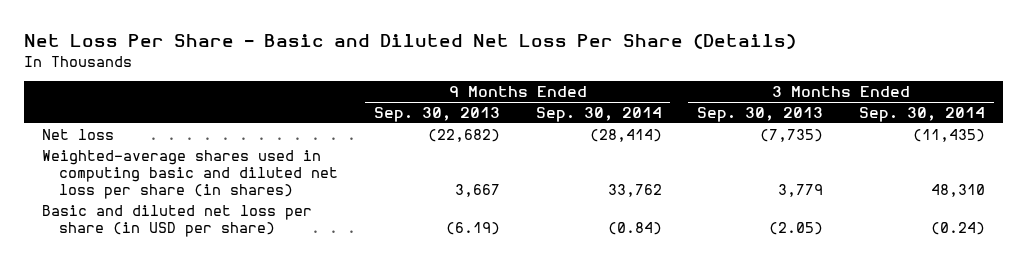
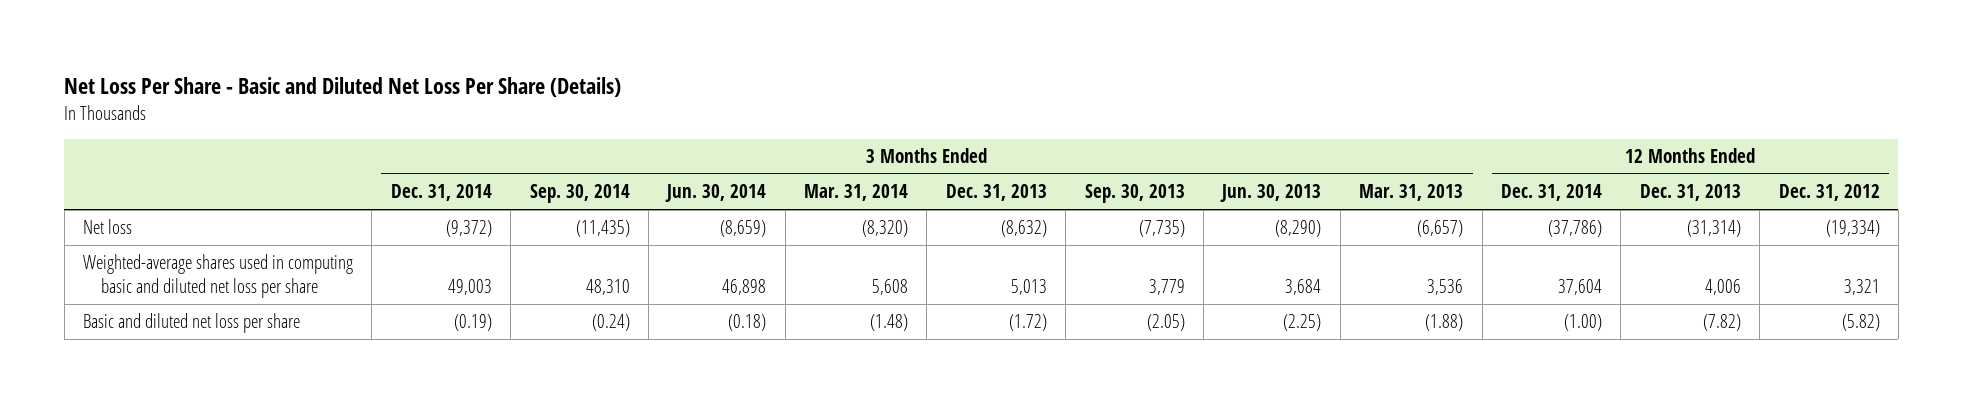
- | 9 Months Ended Sep. 30, 2013 | 9 Months Ended Sep. 30, 2014 | 3 Months Ended Sep. 30, 2013 | 3 Months Ended Sep. 30, 2014
+ | 3 Months Ended Dec. 31, 2014 | 3 Months Ended Sep. 30, 2014 | 3 Months Ended Jun. 30, 2014 | 3 Months Ended Mar. 31, 2014 | 3 Months Ended Dec. 31, 2013 | 3 Months Ended Sep. 30, 2013 | 3 Months Ended Jun. 30, 2013 | 3 Months Ended Mar. 31, 2013 | 12 Months Ended Dec. 31, 2014 | 12 Months Ended Dec. 31, 2013 | 12 Months Ended Dec. 31, 2012
- Weighted-average shares used in computing basic and diluted net loss per share (in shares) | 3,667 | 33,762 | 3,779 | 48,310
- Basic and diluted net loss per share (in USD per share) | (6.19) | (0.84) | (2.05) | (0.24)
+ Weighted-average shares used in computing basic and diluted net loss per share | 49,003 | 48,310 | 46,898 | 5,608 | 5,013 | 3,779 | 3,684 | 3,536 | 37,604 | 4,006 | 3,321
+ Basic and diluted net loss per share | (0.19) | (0.24) | (0.18) | (1.48) | (1.72) | (2.05) | (2.25) | (1.88) | (1.00) | (7.82) | (5.82)

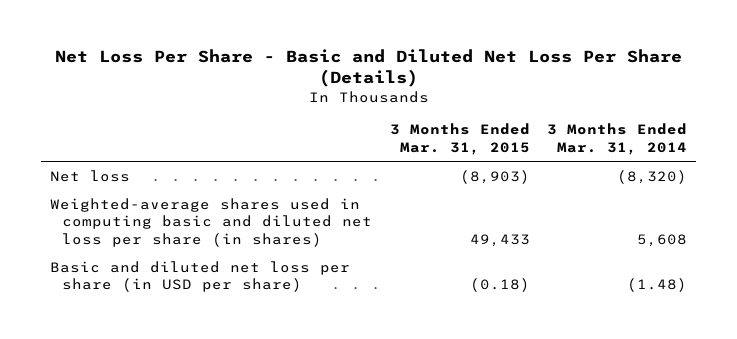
- | 3 Months Ended Dec. 31, 2014 | 3 Months Ended Sep. 30, 2014 | 3 Months Ended Jun. 30, 2014 | 3 Months Ended Mar. 31, 2014 | 3 Months Ended Dec. 31, 2013 | 3 Months Ended Sep. 30, 2013 | 3 Months Ended Jun. 30, 2013 | 3 Months Ended Mar. 31, 2013 | 12 Months Ended Dec. 31, 2014 | 12 Months Ended Dec. 31, 2013 | 12 Months Ended Dec. 31, 2012
+ | 3 Months Ended Mar. 31, 2015 | 3 Months Ended Mar. 31, 2014
- Weighted-average shares used in computing basic and diluted net loss per share | 49,003 | 48,310 | 46,898 | 5,608 | 5,013 | 3,779 | 3,684 | 3,536 | 37,604 | 4,006 | 3,321
- Basic and diluted net loss per share | (0.19) | (0.24) | (0.18) | (1.48) | (1.72) | (2.05) | (2.25) | (1.88) | (1.00) | (7.82) | (5.82)
+ Weighted-average shares used in computing basic and diluted net loss per share (in shares) | 49,433 | 5,608
+ Basic and diluted net loss per share (in USD per share) | (0.18) | (1.48)

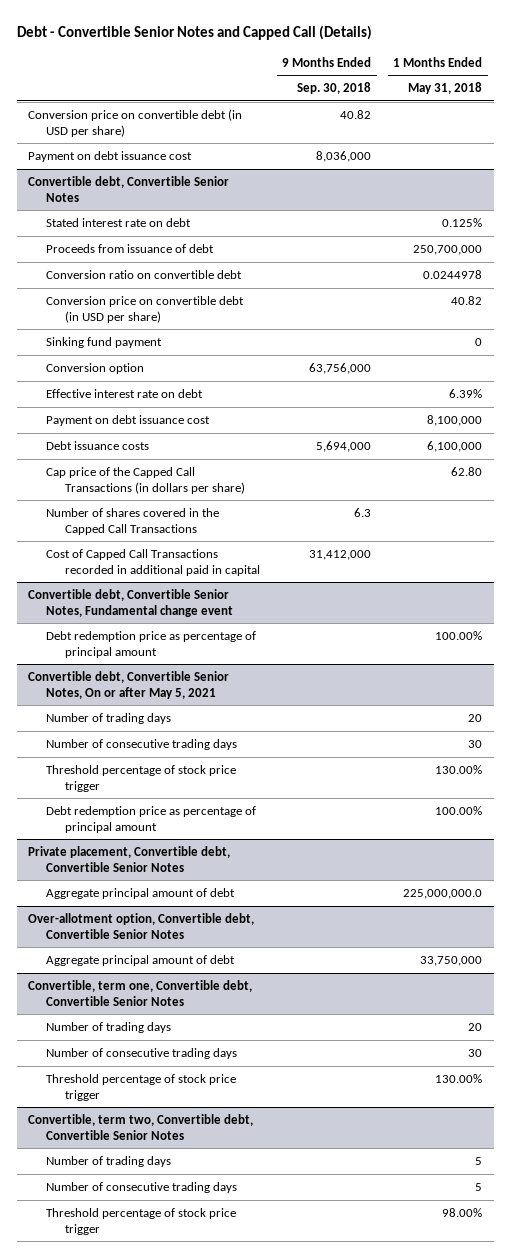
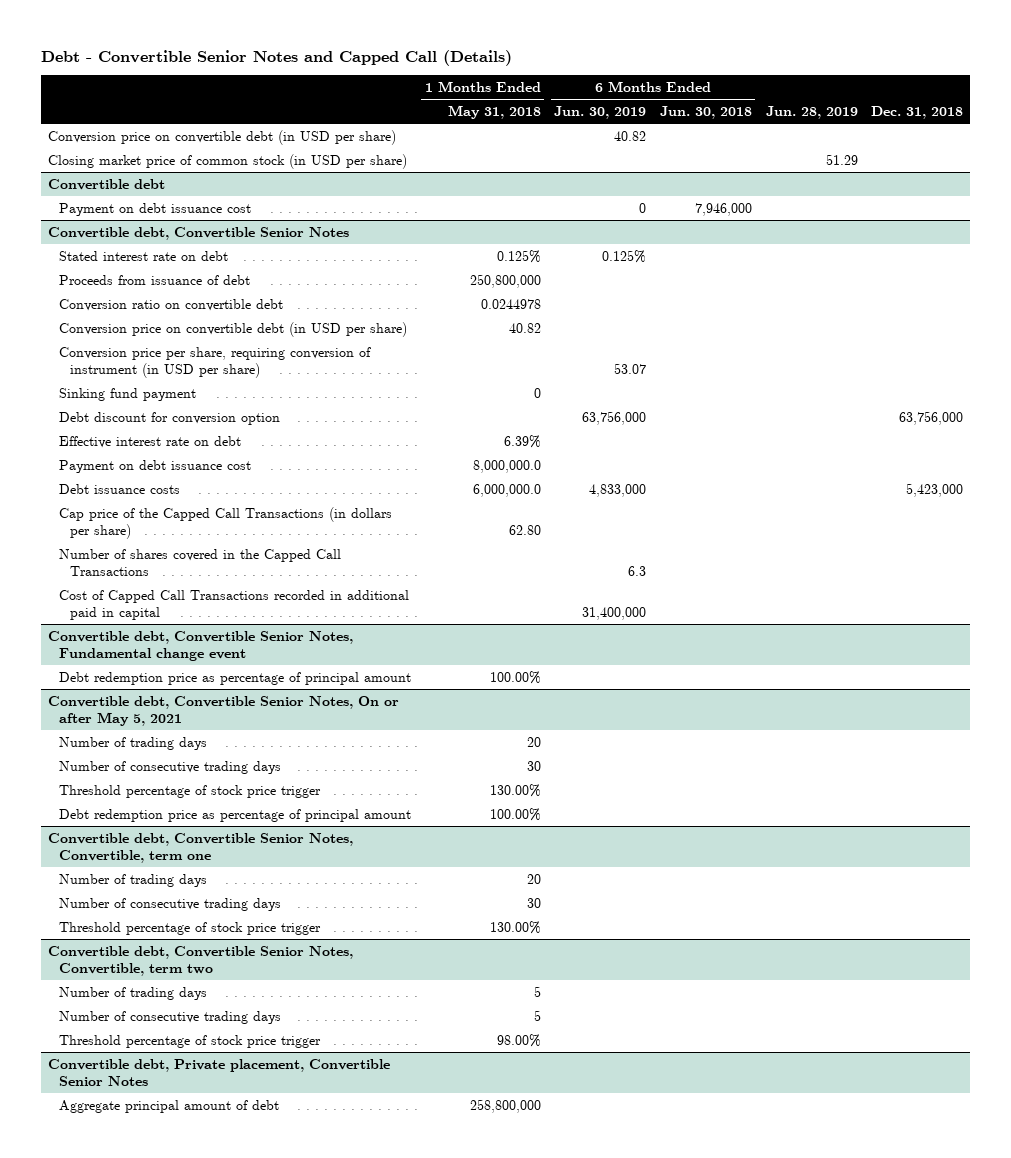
- | 9 Months Ended Sep. 30, 2018 | 1 Months Ended May 31, 2018
+ | 1 Months Ended May 31, 2018 | 6 Months Ended Jun. 30, 2019 | 6 Months Ended Jun. 30, 2018 | Jun. 28, 2019 | Dec. 31, 2018
+ Closing market price of common stock (in USD per share) | | | | 51.29 |
+ Convertible debt
@ Convertible debt, Convertible Senior Notes
- Proceeds from issuance of debt | | 250,700,000
+ Proceeds from issuance of debt | 250,800,000 | | | |
+ Conversion price per share, requiring conversion of instrument (in USD per share) | | 53.07 | | |
- Conversion option | 63,756,000 |
+ Debt discount for conversion option | | 63,756,000 | | | 63,756,000
- Payment on debt issuance cost | | 8,100,000
- Debt issuance costs | 5,694,000 | 6,100,000
+ Payment on debt issuance cost | 8,000,000.0 | | | |
+ Debt issuance costs | 6,000,000.0 | 4,833,000 | | | 5,423,000
- Private placement, Convertible debt, Convertible Senior Notes
- Aggregate principal amount of debt | | 225,000,000.0
- Over-allotment option, Convertible debt, Convertible Senior Notes
- Aggregate principal amount of debt | | 33,750,000
- Convertible, term one, Convertible debt, Convertible Senior Notes
+ Convertible debt, Convertible Senior Notes, Convertible, term one
- Convertible, term two, Convertible debt, Convertible Senior Notes
+ Convertible debt, Convertible Senior Notes, Convertible, term two
+ Convertible debt, Private placement, Convertible Senior Notes
+ Aggregate principal amount of debt | 258,800,000 | | | |

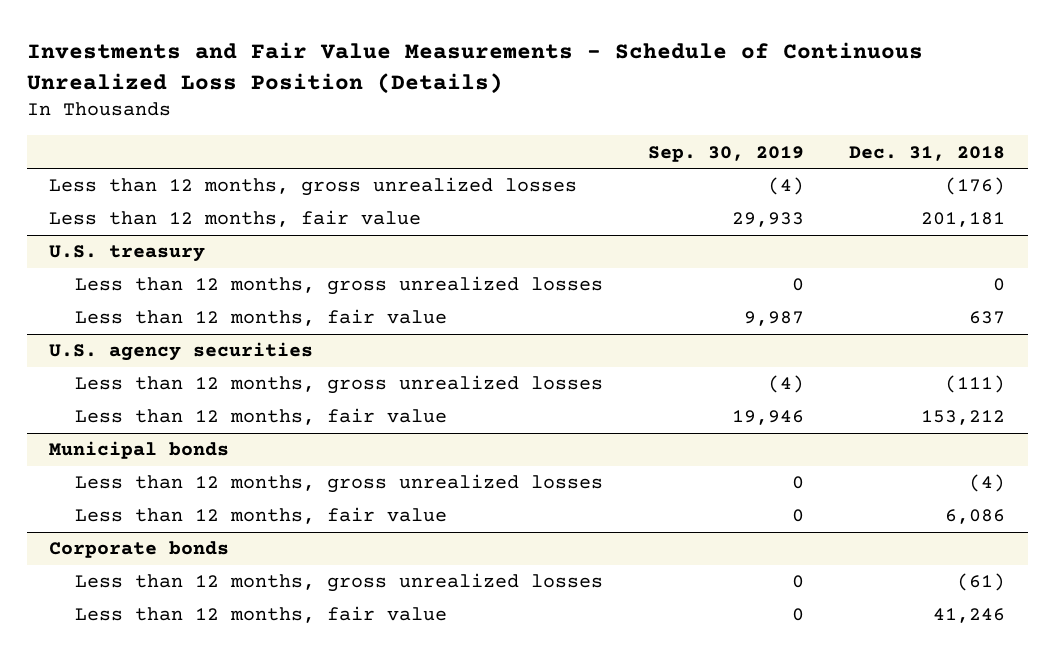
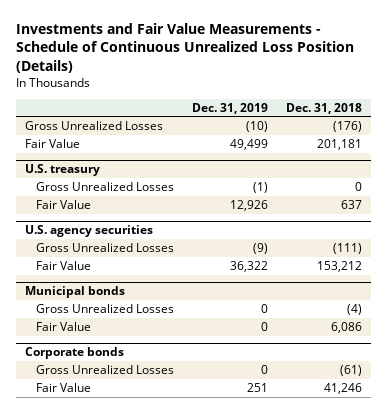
- | Sep. 30, 2019 | Dec. 31, 2018
+ | Dec. 31, 2019 | Dec. 31, 2018
- Less than 12 months, gross unrealized losses | (4) | (176)
- Less than 12 months, fair value | 29,933 | 201,181
+ Gross Unrealized Losses | (10) | (176)
+ Fair Value | 49,499 | 201,181
@ U.S. treasury
- Less than 12 months, gross unrealized losses | 0 | 0
- Less than 12 months, fair value | 9,987 | 637
+ Gross Unrealized Losses | (1) | 0
+ Fair Value | 12,926 | 637
@ U.S. agency securities
- Less than 12 months, gross unrealized losses | (4) | (111)
- Less than 12 months, fair value | 19,946 | 153,212
+ Gross Unrealized Losses | (9) | (111)
+ Fair Value | 36,322 | 153,212
@ Municipal bonds
- Less than 12 months, gross unrealized losses | 0 | (4)
- Less than 12 months, fair value | 0 | 6,086
+ Gross Unrealized Losses | 0 | (4)
+ Fair Value | 0 | 6,086
@ Corporate bonds
- Less than 12 months, gross unrealized losses | 0 | (61)
- Less than 12 months, fair value | 0 | 41,246
+ Gross Unrealized Losses | 0 | (61)
+ Fair Value | 251 | 41,246

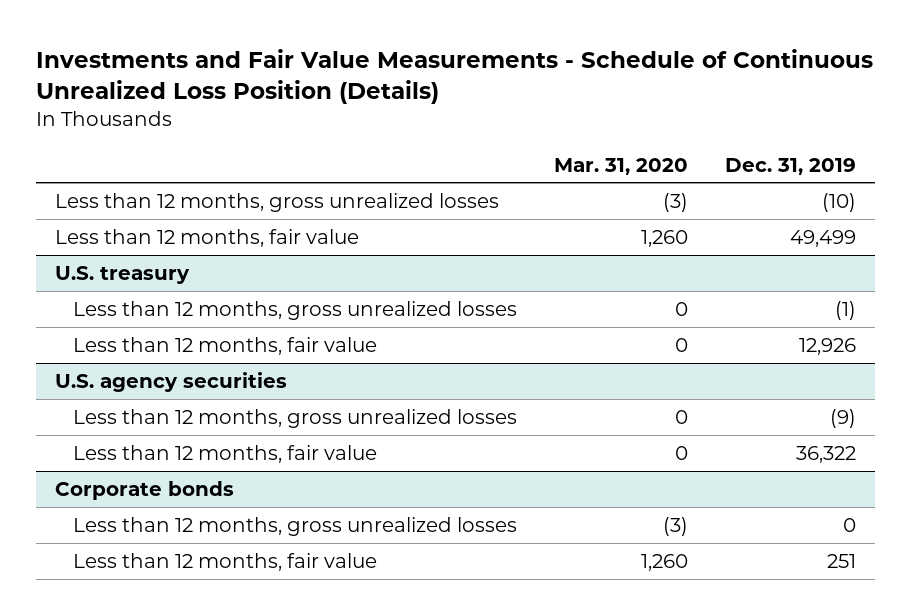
- | Dec. 31, 2019 | Dec. 31, 2018
+ | Mar. 31, 2020 | Dec. 31, 2019
- Gross Unrealized Losses | (10) | (176)
- Fair Value | 49,499 | 201,181
+ Less than 12 months, gross unrealized losses | (3) | (10)
+ Less than 12 months, fair value | 1,260 | 49,499
@ U.S. treasury
- Gross Unrealized Losses | (1) | 0
- Fair Value | 12,926 | 637
+ Less than 12 months, gross unrealized losses | 0 | (1)
+ Less than 12 months, fair value | 0 | 12,926
@ U.S. agency securities
- Gross Unrealized Losses | (9) | (111)
- Fair Value | 36,322 | 153,212
- Municipal bonds
- Gross Unrealized Losses | 0 | (4)
- Fair Value | 0 | 6,086
@ U.S. agency securities
+ Less than 12 months, gross unrealized losses | 0 | (9)
+ Less than 12 months, fair value | 0 | 36,322
@ Corporate bonds
- Gross Unrealized Losses | 0 | (61)
- Fair Value | 251 | 41,246
+ Less than 12 months, gross unrealized losses | (3) | 0
+ Less than 12 months, fair value | 1,260 | 251

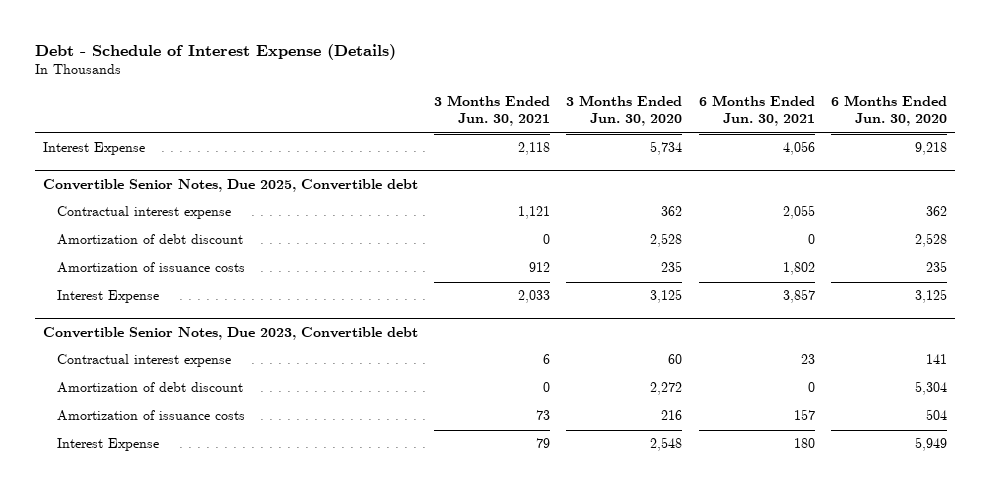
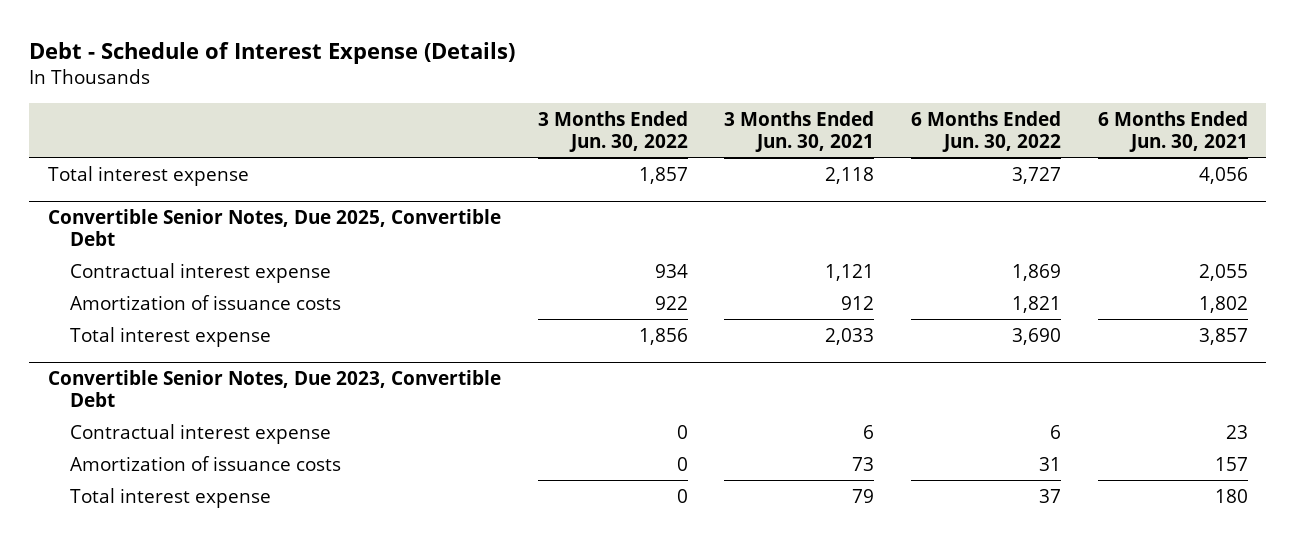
- | 3 Months Ended Jun. 30, 2021 | 3 Months Ended Jun. 30, 2020 | 6 Months Ended Jun. 30, 2021 | 6 Months Ended Jun. 30, 2020
+ | 3 Months Ended Jun. 30, 2022 | 3 Months Ended Jun. 30, 2021 | 6 Months Ended Jun. 30, 2022 | 6 Months Ended Jun. 30, 2021
- Interest Expense | 2,118 | 5,734 | 4,056 | 9,218
- Convertible Senior Notes, Due 2025, Convertible debt
+ Total interest expense | 1,857 | 2,118 | 3,727 | 4,056
+ Convertible Senior Notes, Due 2025, Convertible Debt
- Amortization of debt discount | 0 | 2,528 | 0 | 2,528
- Interest Expense | 2,033 | 3,125 | 3,857 | 3,125
- Convertible Senior Notes, Due 2023, Convertible debt
+ Total interest expense | 1,856 | 2,033 | 3,690 | 3,857
+ Convertible Senior Notes, Due 2023, Convertible Debt
- Amortization of debt discount | 0 | 2,272 | 0 | 5,304
- Interest Expense | 79 | 2,548 | 180 | 5,949
+ Total interest expense | 0 | 79 | 37 | 180

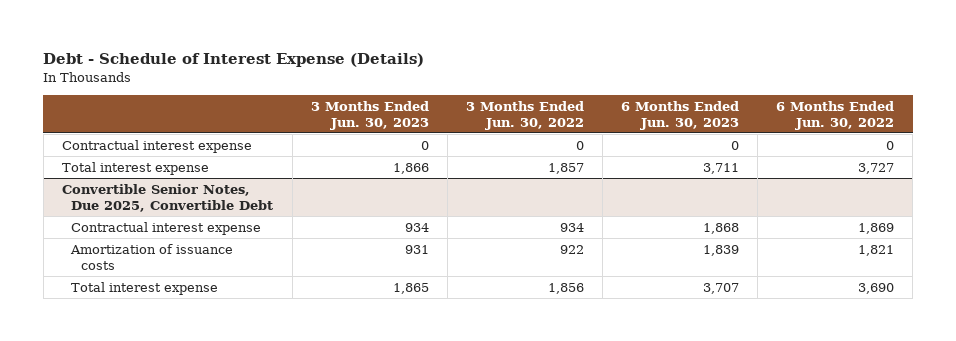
- | 3 Months Ended Jun. 30, 2022 | 3 Months Ended Jun. 30, 2021 | 6 Months Ended Jun. 30, 2022 | 6 Months Ended Jun. 30, 2021
+ | 3 Months Ended Jun. 30, 2023 | 3 Months Ended Jun. 30, 2022 | 6 Months Ended Jun. 30, 2023 | 6 Months Ended Jun. 30, 2022
+ Contractual interest expense | 0 | 0 | 0 | 0
- Convertible Senior Notes, Due 2023, Convertible Debt
- Contractual interest expense | 0 | 6 | 6 | 23
- Amortization of issuance costs | 0 | 73 | 31 | 157
- Total interest expense | 0 | 79 | 37 | 180

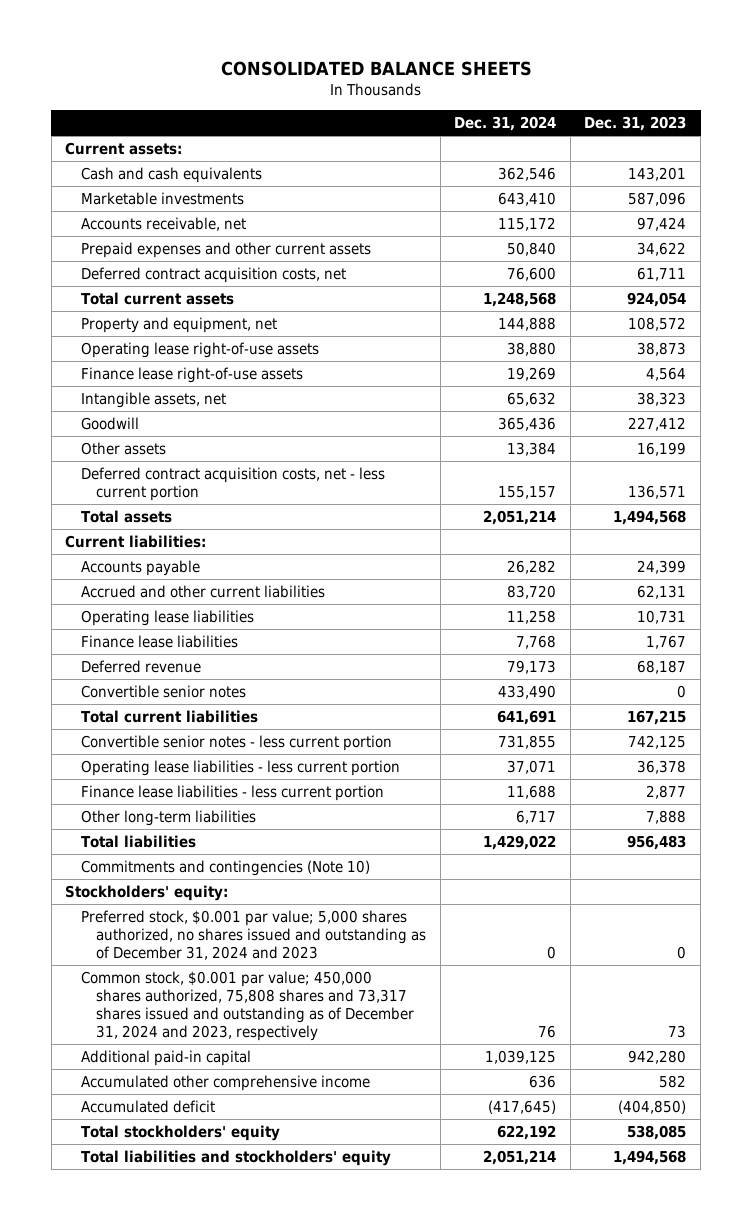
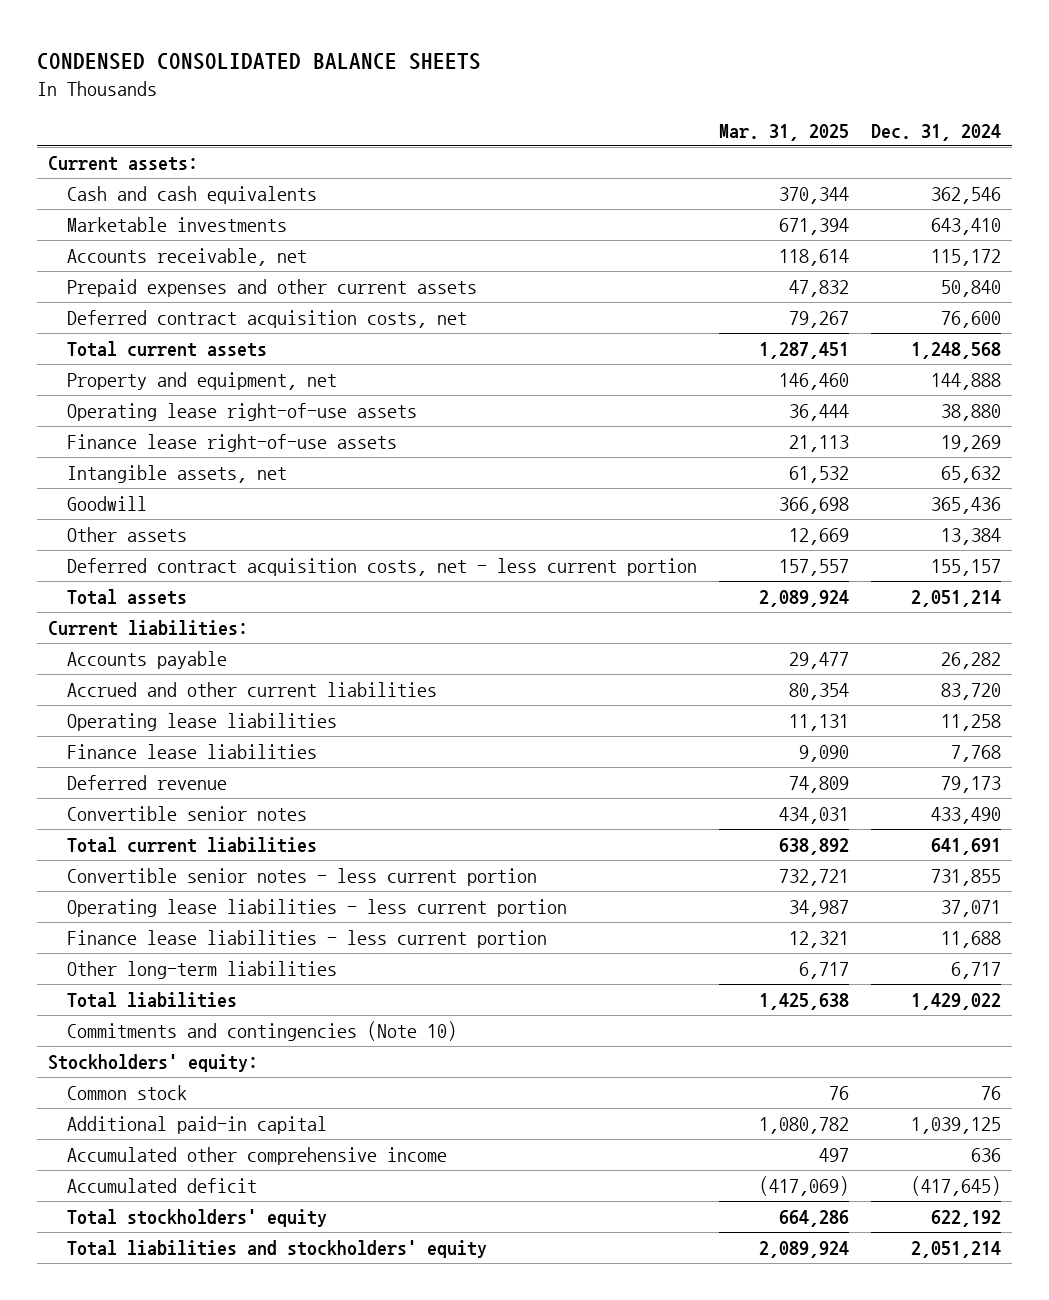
- CONSOLIDATED BALANCE SHEETS
+ CONDENSED CONSOLIDATED BALANCE SHEETS
- | Dec. 31, 2024 | Dec. 31, 2023
+ | Mar. 31, 2025 | Dec. 31, 2024
- Preferred stock, $0.001 par value; 5,000 shares authorized, no shares issued and outstanding as of December 31, 2024 and 2023 | 0 | 0
- Common stock, $0.001 par value; 450,000 shares authorized, 75,808 shares and 73,317 shares issued and outstanding as of December 31, 2024 and 2023, respectively | 76 | 73
+ Common stock | 76 | 76

